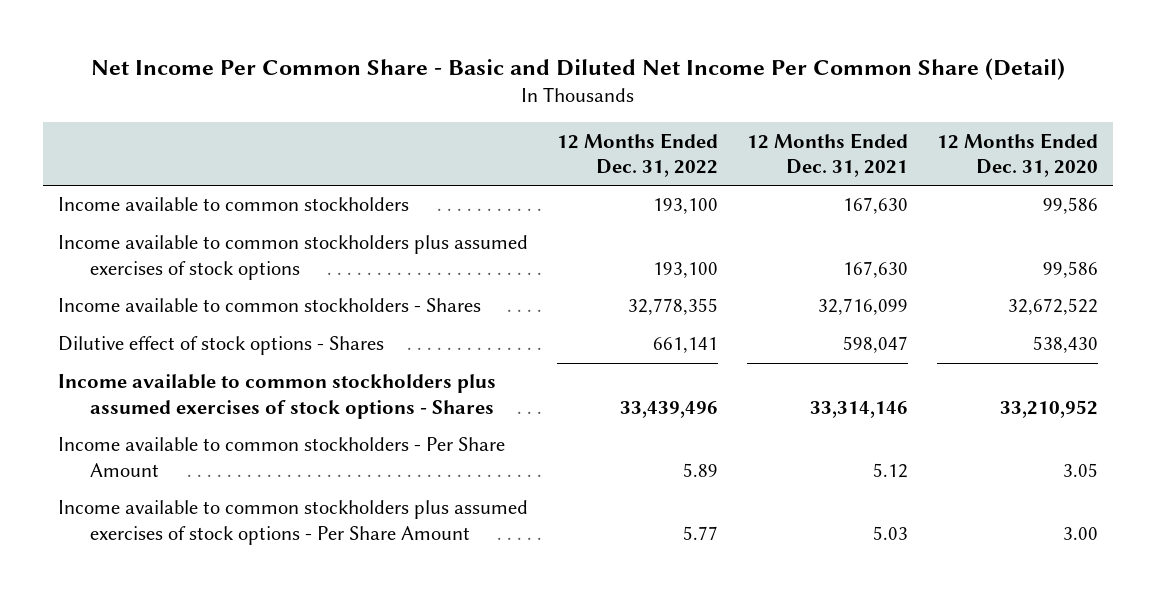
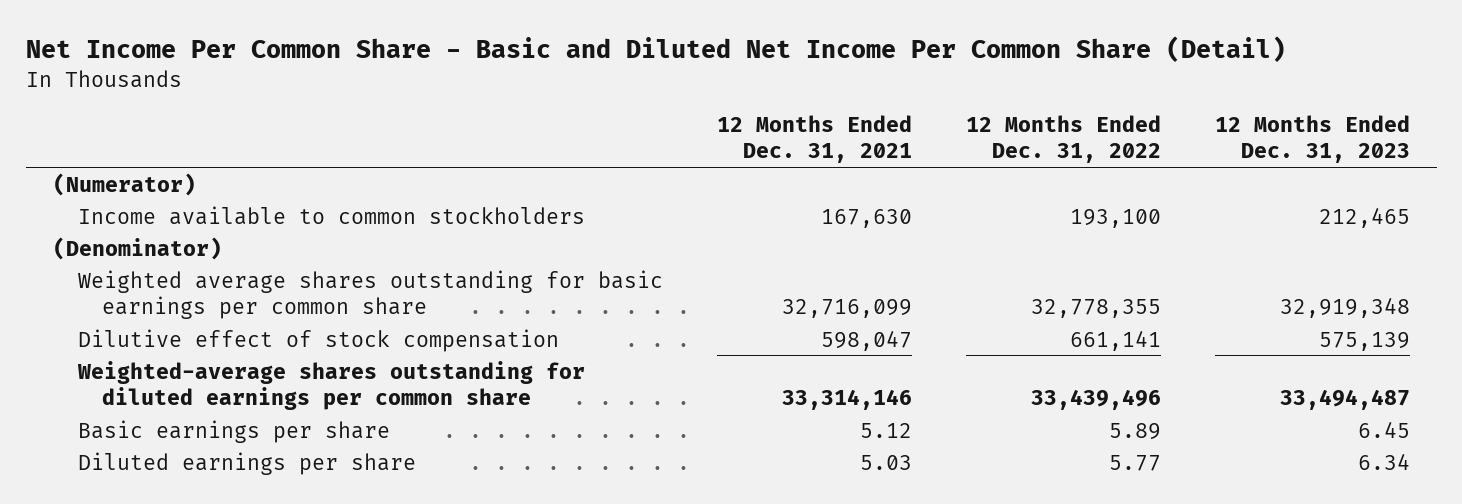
- | 12 Months Ended Dec. 31, 2022 | 12 Months Ended Dec. 31, 2021 | 12 Months Ended Dec. 31, 2020
+ | 12 Months Ended Dec. 31, 2021 | 12 Months Ended Dec. 31, 2022 | 12 Months Ended Dec. 31, 2023
+ (Numerator)
- Income available to common stockholders plus assumed exercises of stock options | 193,100 | 167,630 | 99,586
- Income available to common stockholders - Shares | 32,778,355 | 32,716,099 | 32,672,522
- Dilutive effect of stock options - Shares | 661,141 | 598,047 | 538,430
- Income available to common stockholders plus assumed exercises of stock options - Shares | 33,439,496 | 33,314,146 | 33,210,952
- Income available to common stockholders - Per Share Amount | 5.89 | 5.12 | 3.05
- Income available to common stockholders plus assumed exercises of stock options - Per Share Amount | 5.77 | 5.03 | 3.00
+ (Denominator)
+ Weighted average shares outstanding for basic earnings per common share | 32,716,099 | 32,778,355 | 32,919,348
+ Dilutive effect of stock compensation | 598,047 | 661,141 | 575,139
+ Weighted-average shares outstanding for diluted earnings per common share | 33,314,146 | 33,439,496 | 33,494,487
+ Basic earnings per share | 5.12 | 5.89 | 6.45
+ Diluted earnings per share | 5.03 | 5.77 | 6.34

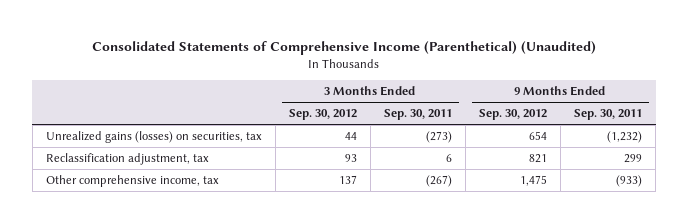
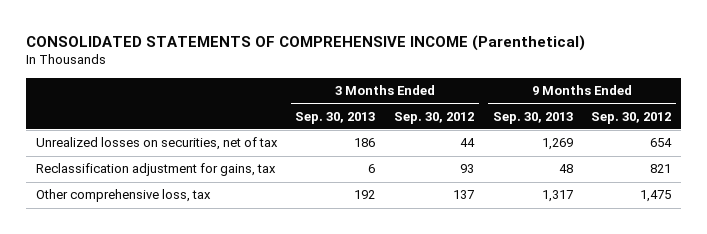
- Consolidated Statements of Comprehensive Income (Parenthetical) (Unaudited)
+ CONSOLIDATED STATEMENTS OF COMPREHENSIVE INCOME (Parenthetical)
- | 3 Months Ended Sep. 30, 2012 | 3 Months Ended Sep. 30, 2011 | 9 Months Ended Sep. 30, 2012 | 9 Months Ended Sep. 30, 2011
+ | 3 Months Ended Sep. 30, 2013 | 3 Months Ended Sep. 30, 2012 | 9 Months Ended Sep. 30, 2013 | 9 Months Ended Sep. 30, 2012
- Unrealized gains (losses) on securities, tax | 44 | (273) | 654 | (1,232)
- Reclassification adjustment, tax | 93 | 6 | 821 | 299
- Other comprehensive income, tax | 137 | (267) | 1,475 | (933)
+ Unrealized losses on securities, net of tax | 186 | 44 | 1,269 | 654
+ Reclassification adjustment for gains, tax | 6 | 93 | 48 | 821
+ Other comprehensive loss, tax | 192 | 137 | 1,317 | 1,475

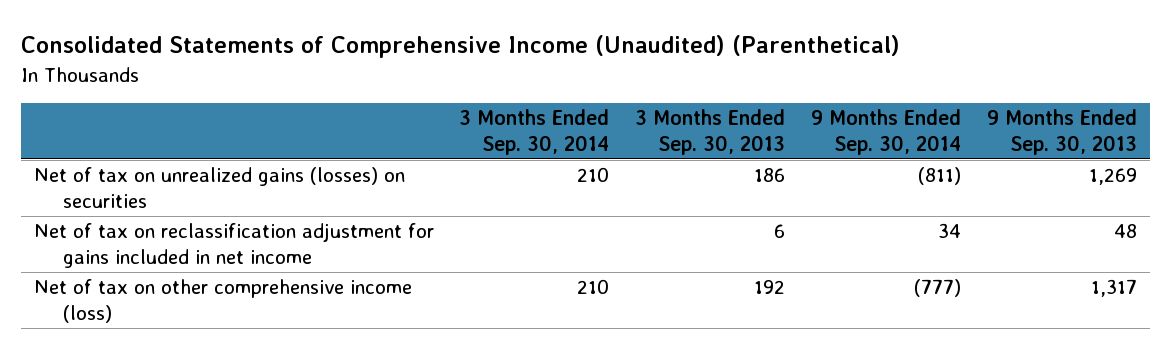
- CONSOLIDATED STATEMENTS OF COMPREHENSIVE INCOME (Parenthetical)
+ Consolidated Statements of Comprehensive Income (Unaudited) (Parenthetical)
- | 3 Months Ended Sep. 30, 2013 | 3 Months Ended Sep. 30, 2012 | 9 Months Ended Sep. 30, 2013 | 9 Months Ended Sep. 30, 2012
+ | 3 Months Ended Sep. 30, 2014 | 3 Months Ended Sep. 30, 2013 | 9 Months Ended Sep. 30, 2014 | 9 Months Ended Sep. 30, 2013
- Unrealized losses on securities, net of tax | 186 | 44 | 1,269 | 654
- Reclassification adjustment for gains, tax | 6 | 93 | 48 | 821
- Other comprehensive loss, tax | 192 | 137 | 1,317 | 1,475
+ Net of tax on unrealized gains (losses) on securities | 210 | 186 | (811) | 1,269
+ Net of tax on reclassification adjustment for gains included in net income | | 6 | 34 | 48
+ Net of tax on other comprehensive income (loss) | 210 | 192 | (777) | 1,317

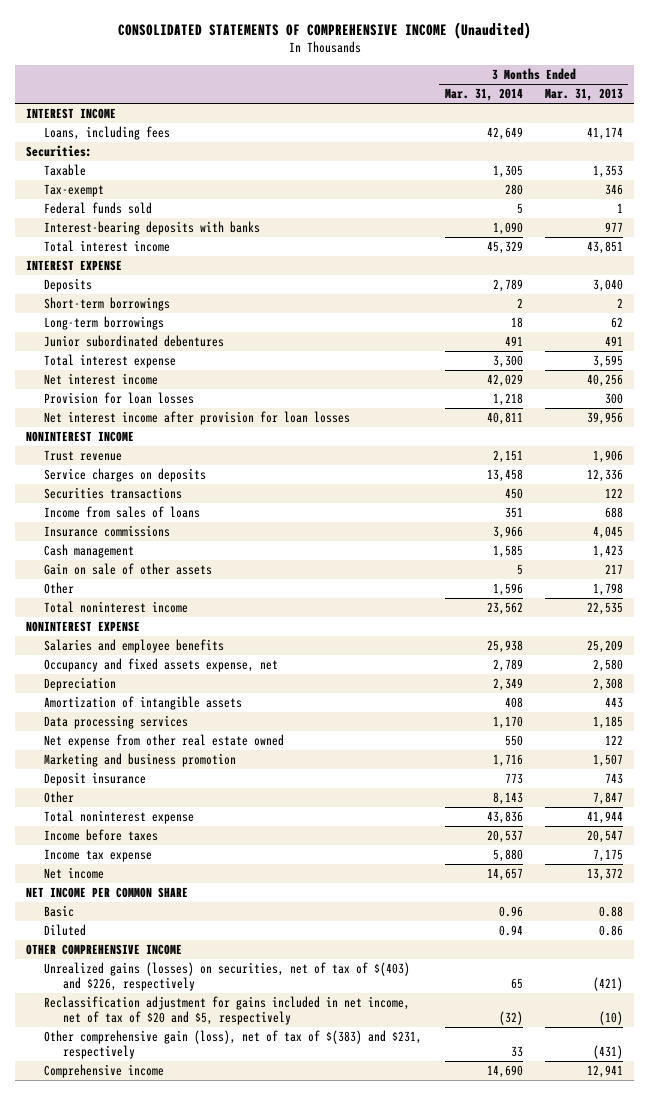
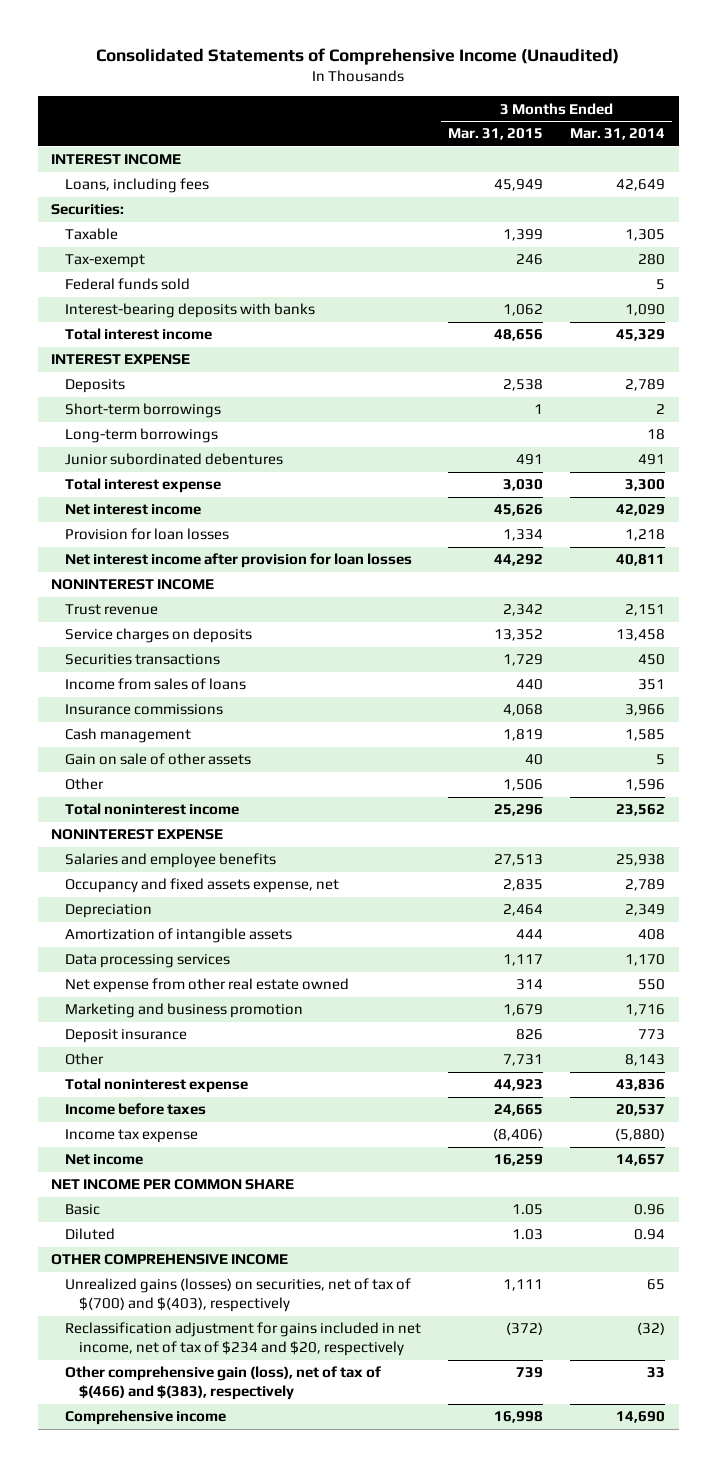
- CONSOLIDATED STATEMENTS OF COMPREHENSIVE INCOME (Unaudited)
+ Consolidated Statements of Comprehensive Income (Unaudited)
- | 3 Months Ended Mar. 31, 2014 | 3 Months Ended Mar. 31, 2013
+ | 3 Months Ended Mar. 31, 2015 | 3 Months Ended Mar. 31, 2014
- Income tax expense | 5,880 | 7,175
+ Income tax expense | (8,406) | (5,880)
- Unrealized gains (losses) on securities, net of tax of $(403) and $226, respectively | 65 | (421)
- Reclassification adjustment for gains included in net income, net of tax of $20 and $5, respectively | (32) | (10)
- Other comprehensive gain (loss), net of tax of $(383) and $231, respectively | 33 | (431)
+ Unrealized gains (losses) on securities, net of tax of $(700) and $(403), respectively | 1,111 | 65
+ Reclassification adjustment for gains included in net income, net of tax of $234 and $20, respectively | (372) | (32)
+ Other comprehensive gain (loss), net of tax of $(466) and $(383), respectively | 739 | 33

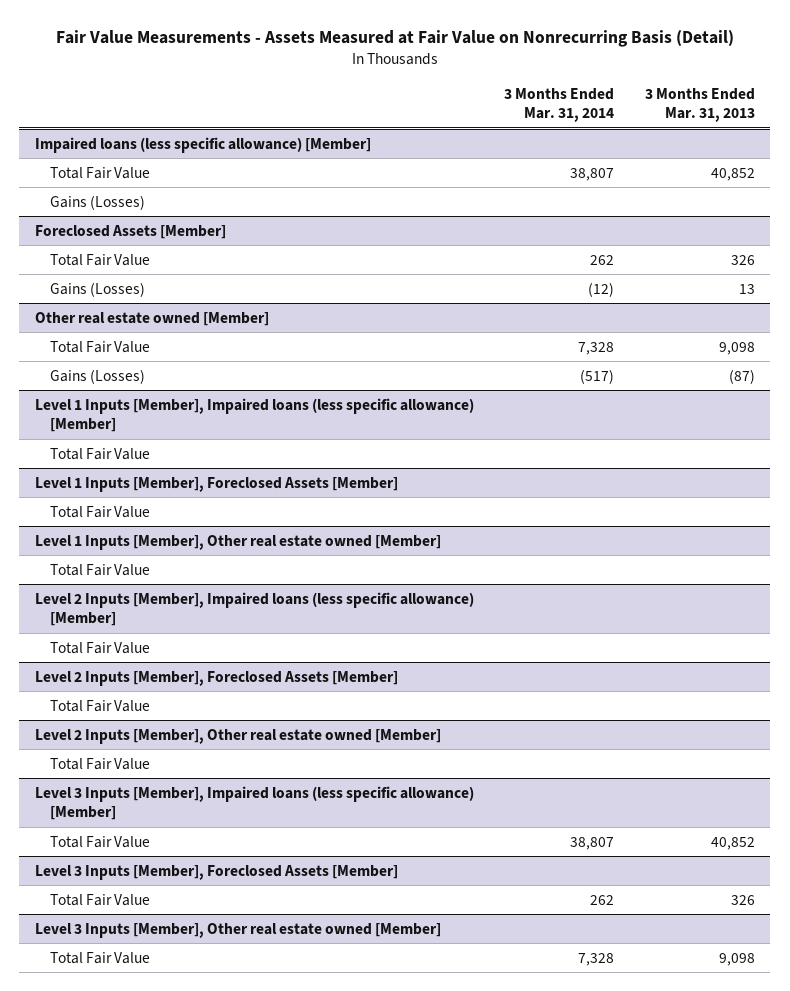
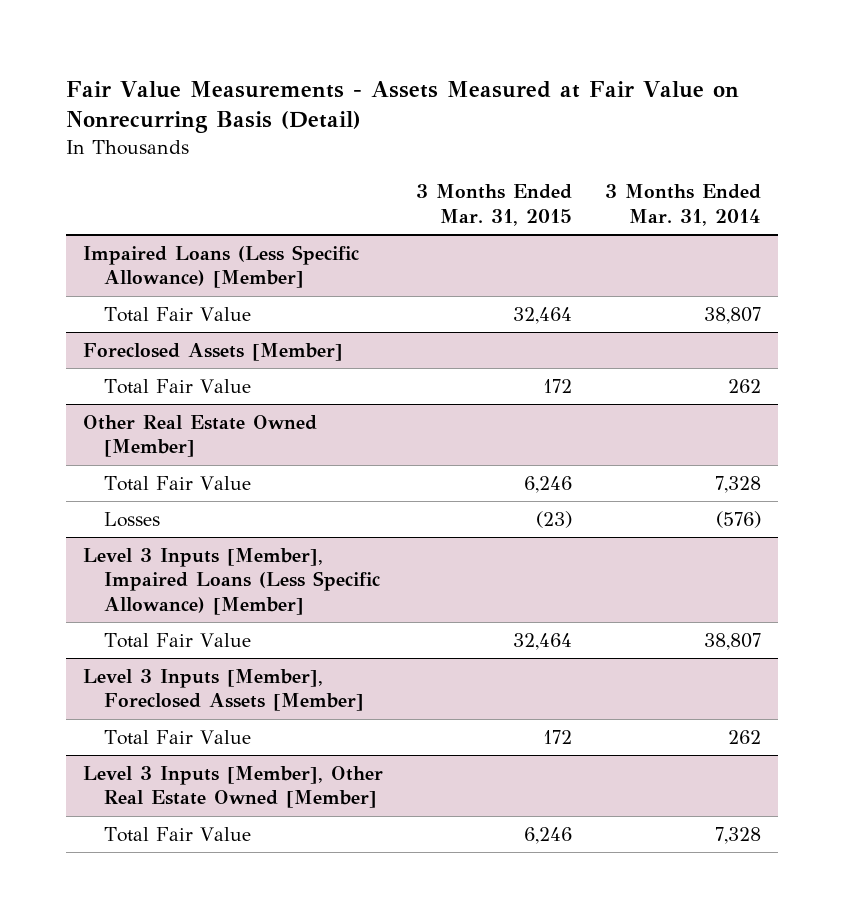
- | 3 Months Ended Mar. 31, 2014 | 3 Months Ended Mar. 31, 2013
+ | 3 Months Ended Mar. 31, 2015 | 3 Months Ended Mar. 31, 2014
- Impaired loans (less specific allowance) [Member]
+ Impaired Loans (Less Specific Allowance) [Member]
- Gains (Losses)
@ Foreclosed Assets [Member]
- Gains (Losses) | (12) | 13
- Other real estate owned [Member]
+ Other Real Estate Owned [Member]
- Gains (Losses) | (517) | (87)
- Level 1 Inputs [Member], Impaired loans (less specific allowance) [Member]
- Total Fair Value
- Level 1 Inputs [Member], Foreclosed Assets [Member]
- Total Fair Value
- Level 1 Inputs [Member], Other real estate owned [Member]
- Total Fair Value
- Level 2 Inputs [Member], Impaired loans (less specific allowance) [Member]
- Total Fair Value
- Level 2 Inputs [Member], Foreclosed Assets [Member]
- Total Fair Value
- Level 2 Inputs [Member], Other real estate owned [Member]
- Total Fair Value
- Level 3 Inputs [Member], Impaired loans (less specific allowance) [Member]
+ Losses | (23) | (576)
+ Level 3 Inputs [Member], Impaired Loans (Less Specific Allowance) [Member]
- Level 3 Inputs [Member], Other real estate owned [Member]
+ Level 3 Inputs [Member], Other Real Estate Owned [Member]

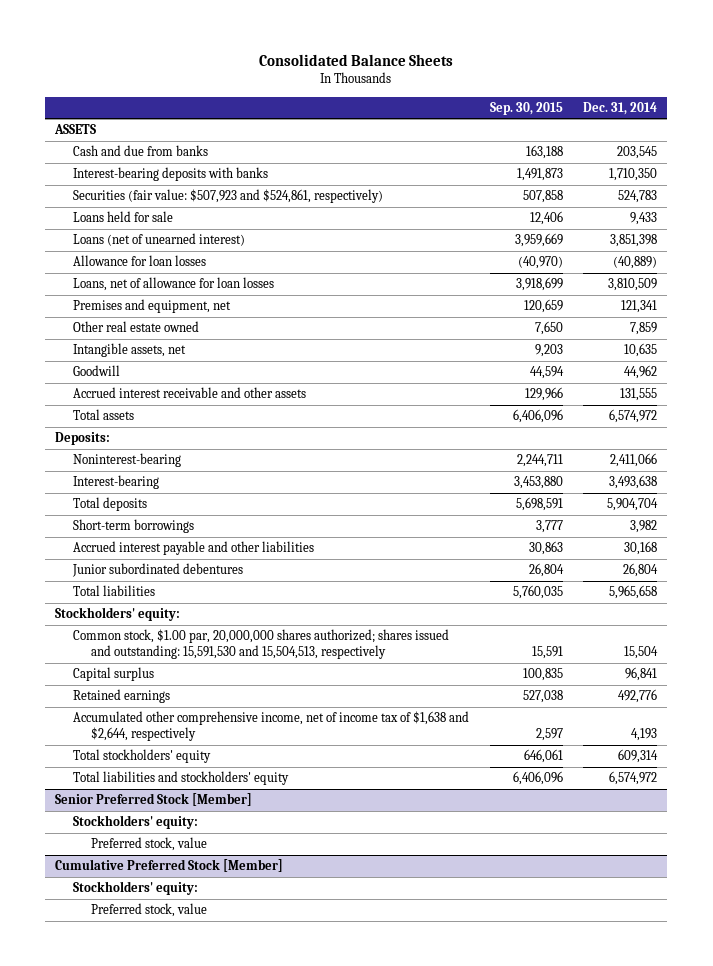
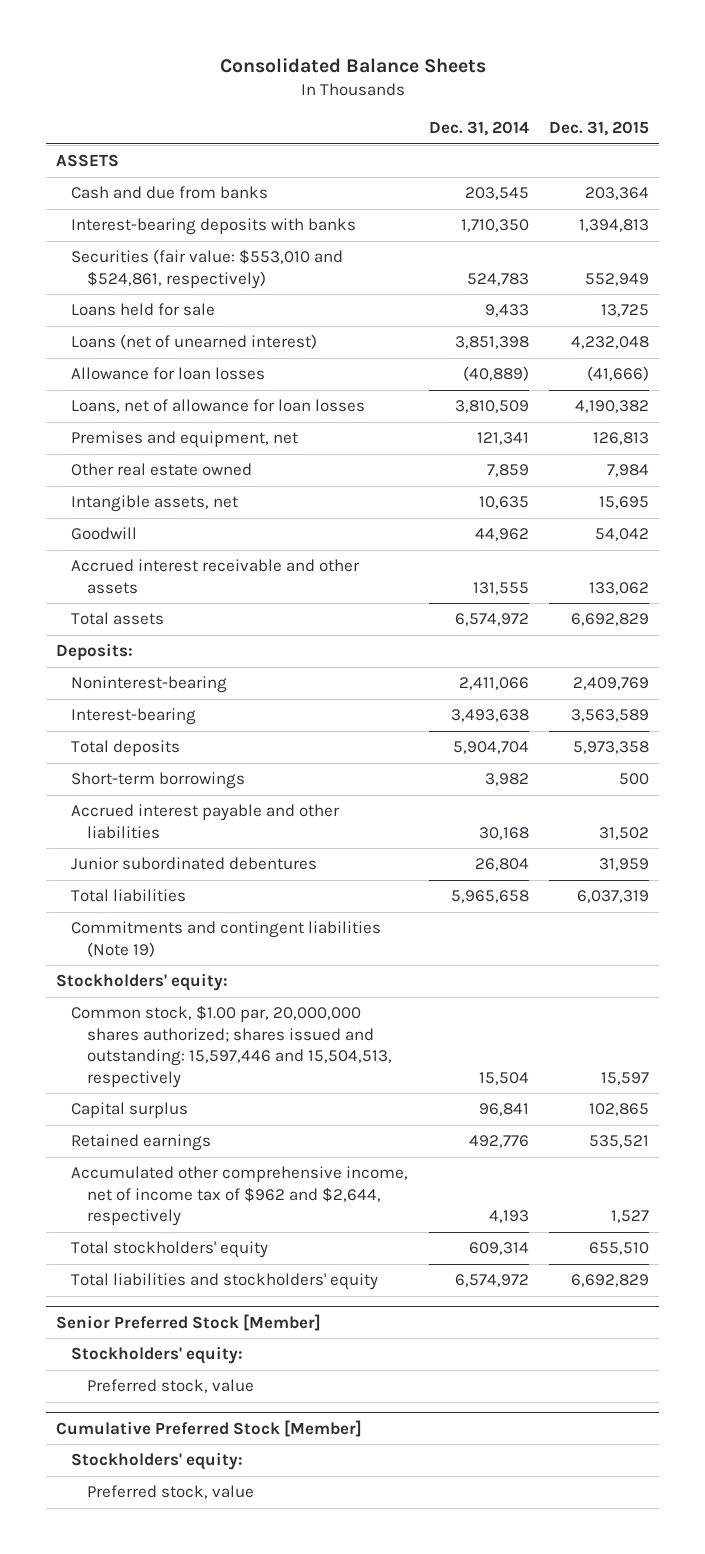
- | Sep. 30, 2015 | Dec. 31, 2014
+ | Dec. 31, 2014 | Dec. 31, 2015
- Securities (fair value: $507,923 and $524,861, respectively) | 507,858 | 524,783
+ Securities (fair value: $553,010 and $524,861, respectively) | 524,783 | 552,949
+ Commitments and contingent liabilities (Note 19)
- Common stock, $1.00 par, 20,000,000 shares authorized; shares issued and outstanding: 15,591,530 and 15,504,513, respectively | 15,591 | 15,504
+ Common stock, $1.00 par, 20,000,000 shares authorized; shares issued and outstanding: 15,597,446 and 15,504,513, respectively | 15,504 | 15,597
- Accumulated other comprehensive income, net of income tax of $1,638 and $2,644, respectively | 2,597 | 4,193
+ Accumulated other comprehensive income, net of income tax of $962 and $2,644, respectively | 4,193 | 1,527

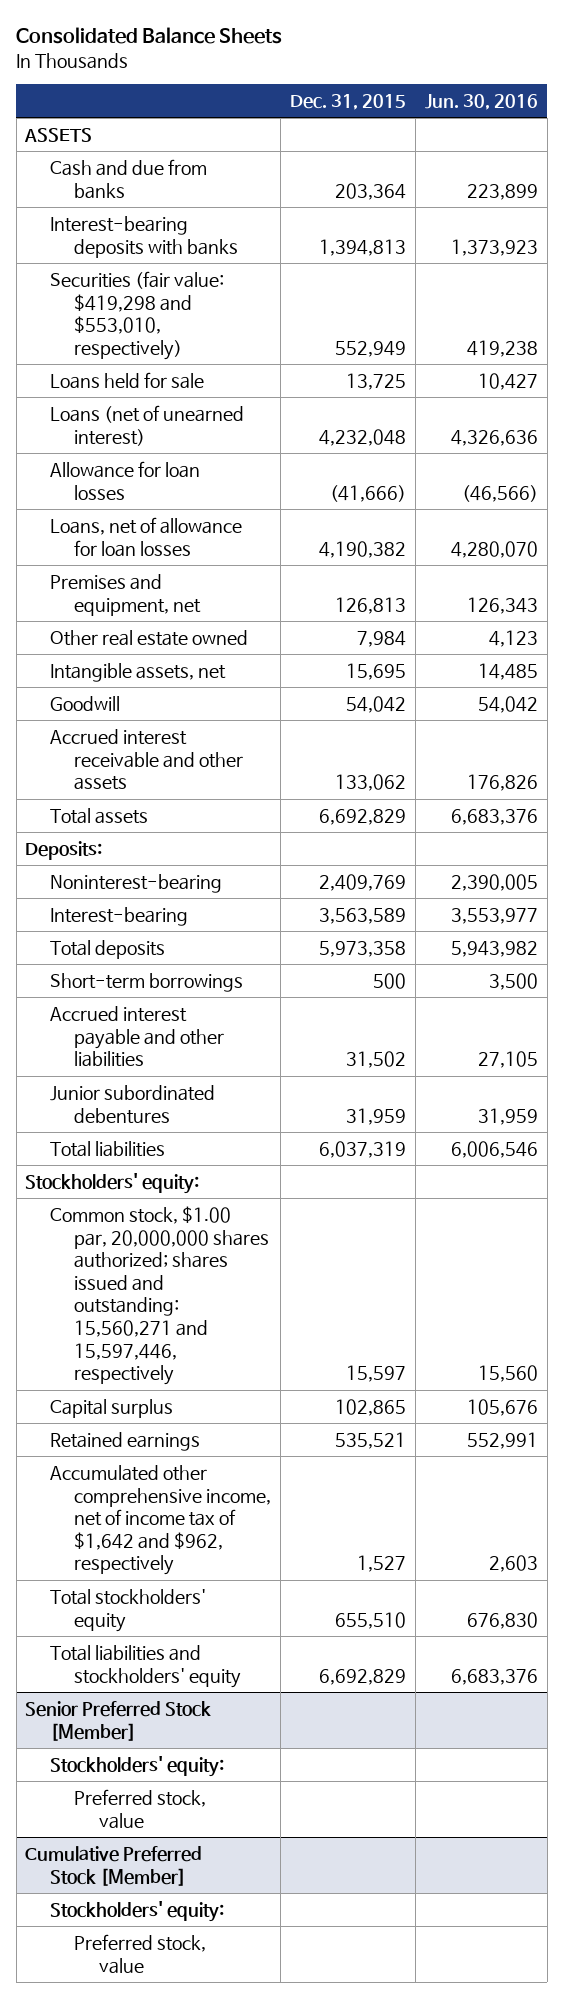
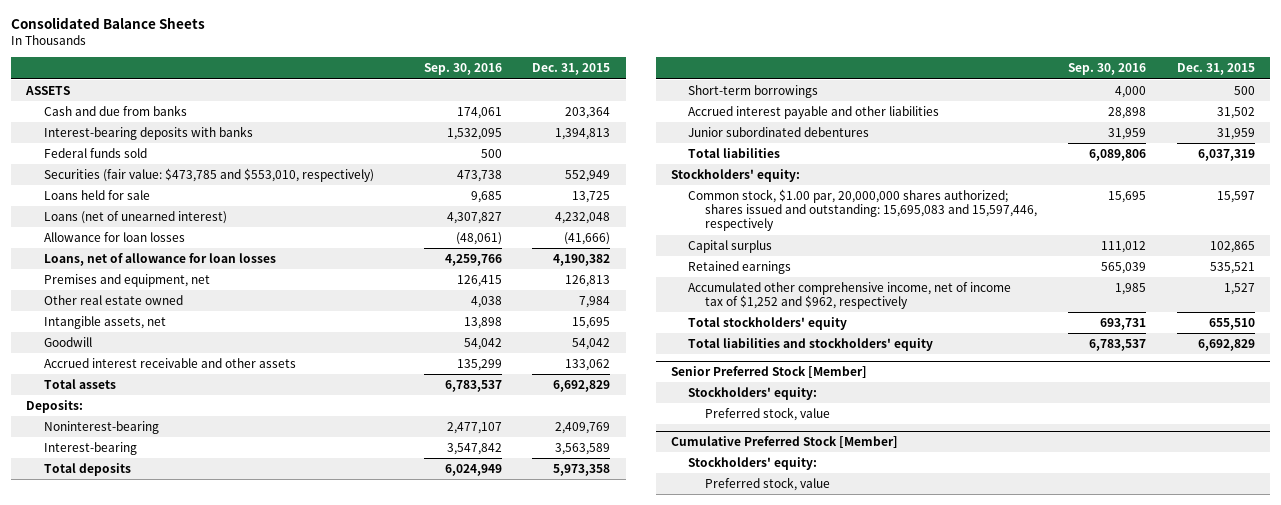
- | Dec. 31, 2015 | Jun. 30, 2016
+ | Sep. 30, 2016 | Dec. 31, 2015
- Securities (fair value: $419,298 and $553,010, respectively) | 552,949 | 419,238
+ Federal funds sold | 500 |
+ Securities (fair value: $473,785 and $553,010, respectively) | 473,738 | 552,949
- Common stock, $1.00 par, 20,000,000 shares authorized; shares issued and outstanding: 15,560,271 and 15,597,446, respectively | 15,597 | 15,560
+ Common stock, $1.00 par, 20,000,000 shares authorized; shares issued and outstanding: 15,695,083 and 15,597,446, respectively | 15,695 | 15,597
- Accumulated other comprehensive income, net of income tax of $1,642 and $962, respectively | 1,527 | 2,603
+ Accumulated other comprehensive income, net of income tax of $1,252 and $962, respectively | 1,985 | 1,527

